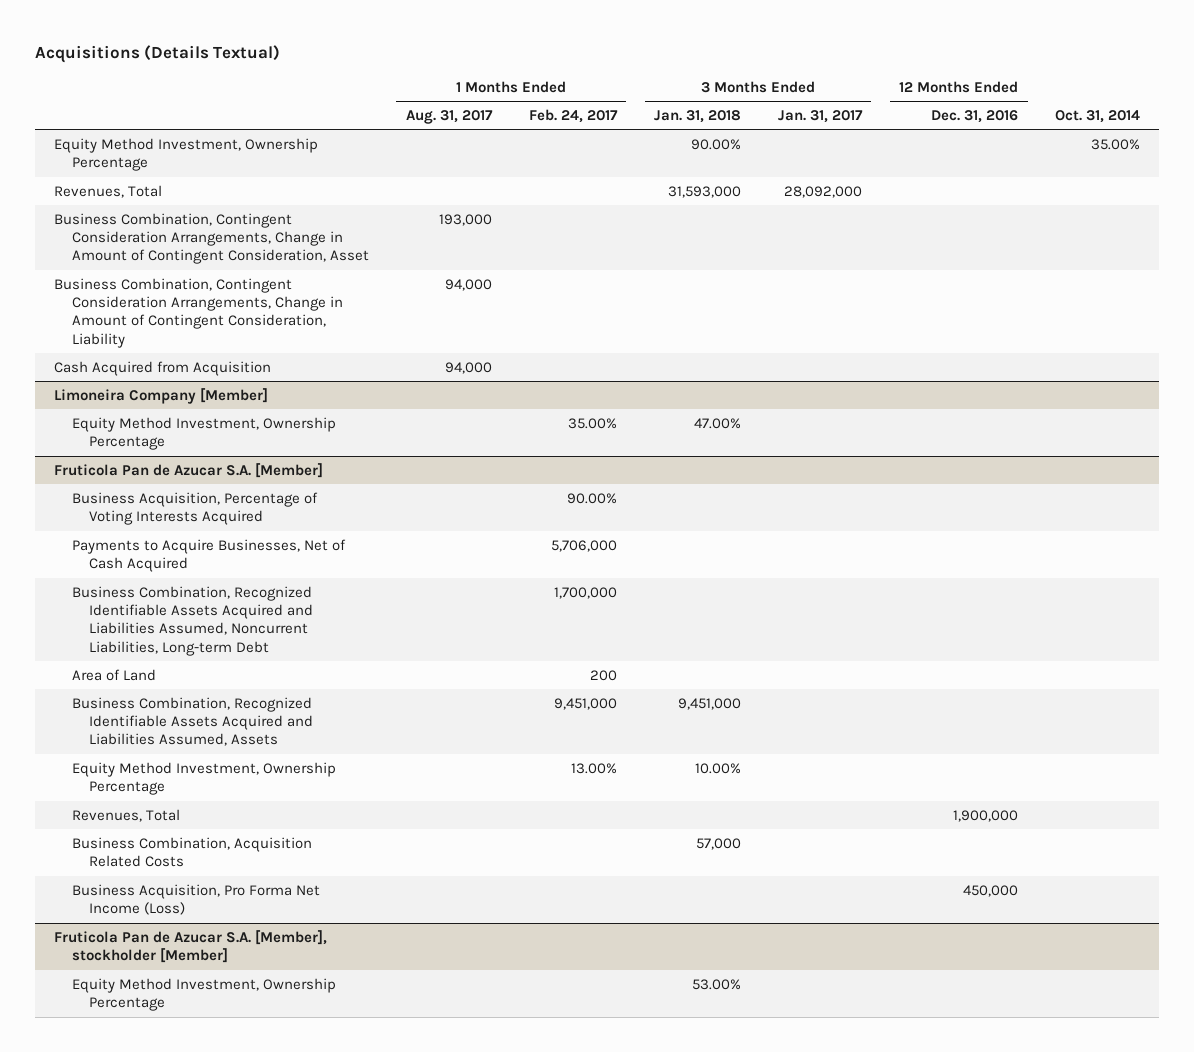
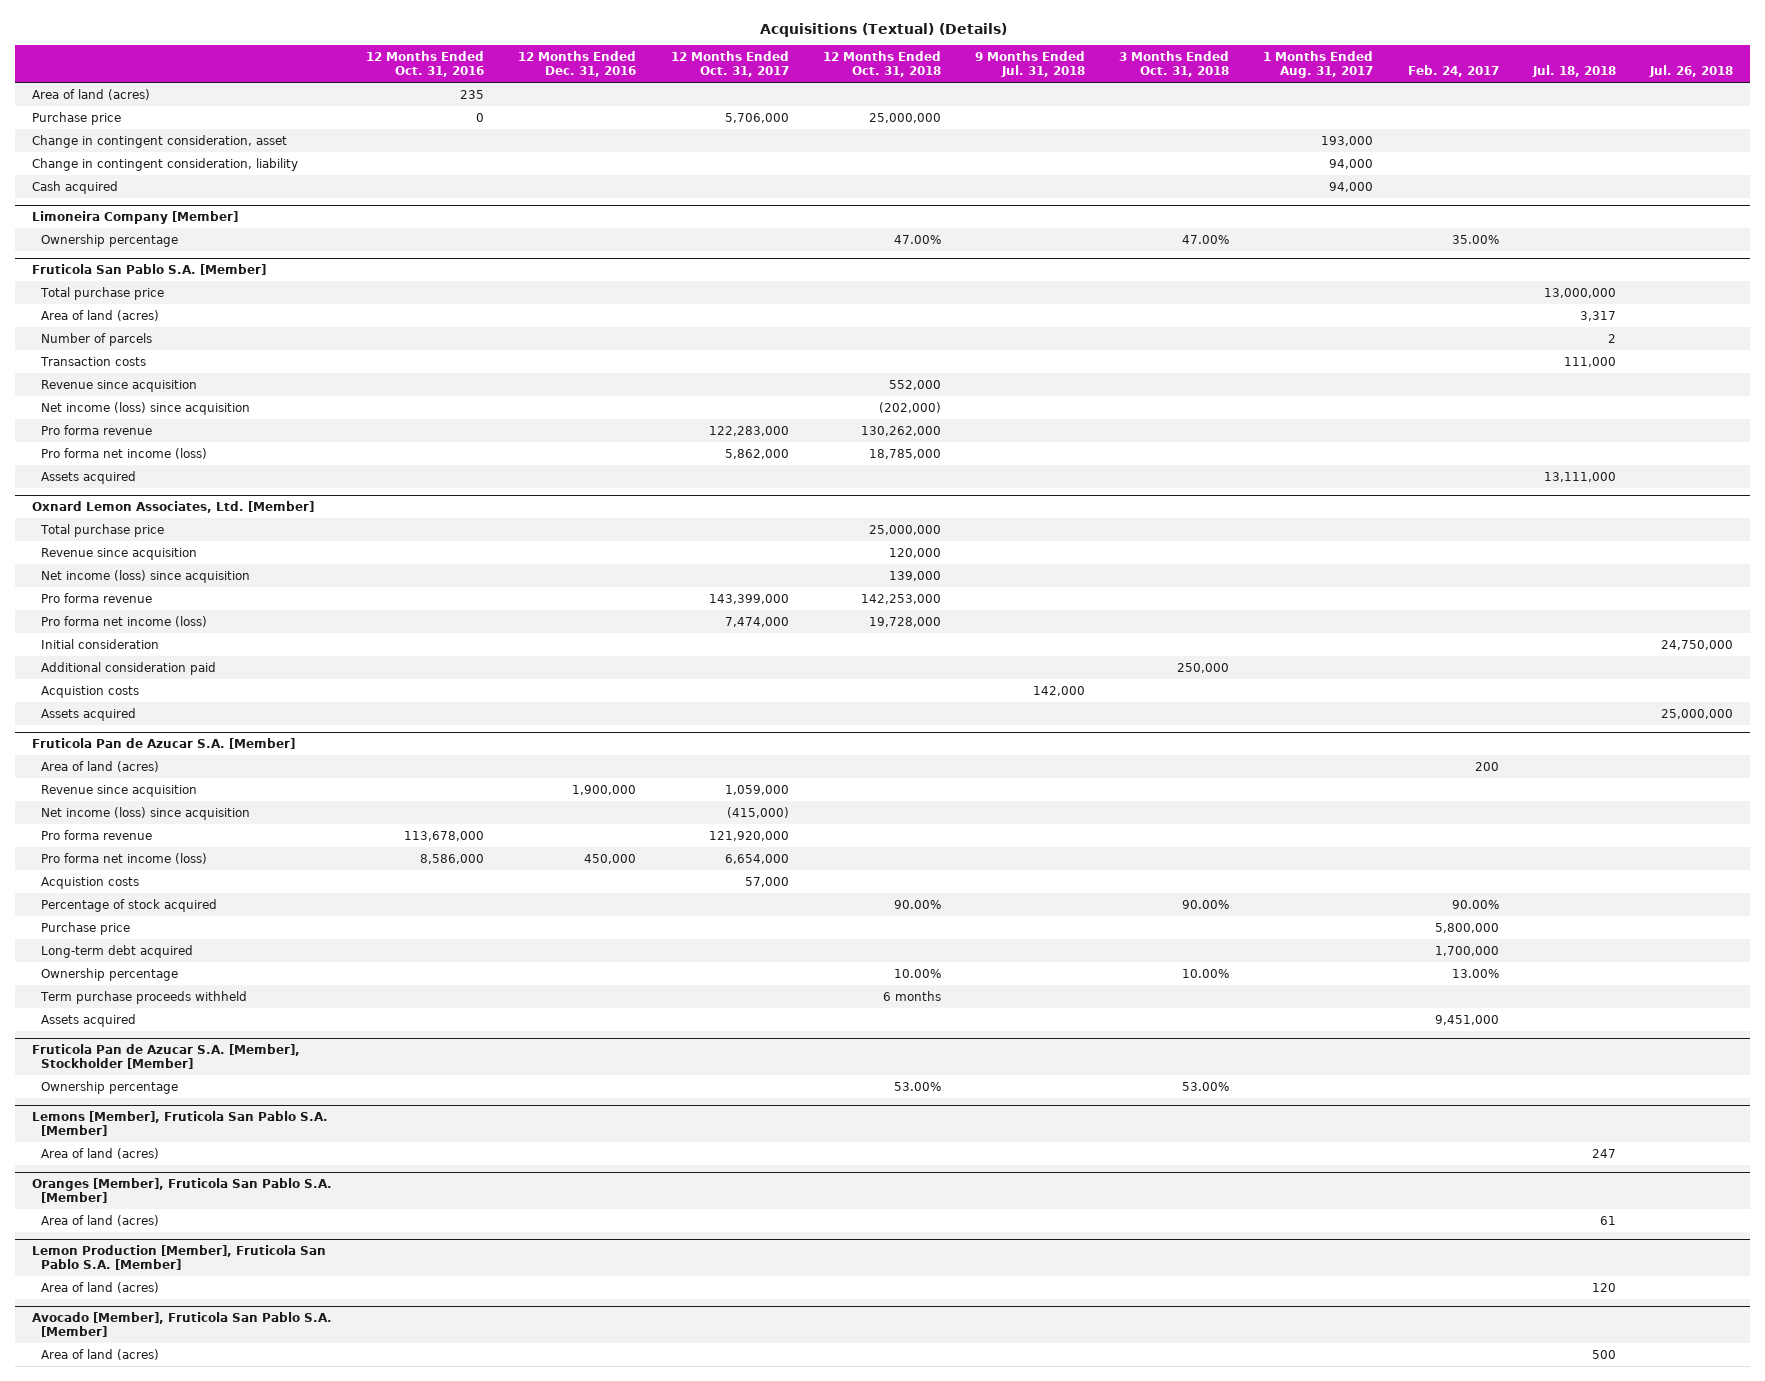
- Acquisitions (Details Textual)
+ Acquisitions (Textual) (Details)
- | 1 Months Ended Aug. 31, 2017 | 1 Months Ended Feb. 24, 2017 | 3 Months Ended Jan. 31, 2018 | 3 Months Ended Jan. 31, 2017 | 12 Months Ended Dec. 31, 2016 | Oct. 31, 2014
+ | 12 Months Ended Oct. 31, 2016 | 12 Months Ended Dec. 31, 2016 | 12 Months Ended Oct. 31, 2017 | 12 Months Ended Oct. 31, 2018 | 9 Months Ended Jul. 31, 2018 | 3 Months Ended Oct. 31, 2018 | 1 Months Ended Aug. 31, 2017 | Feb. 24, 2017 | Jul. 18, 2018 | Jul. 26, 2018
- Equity Method Investment, Ownership Percentage | | | 90.00% | | | 35.00%
- Revenues, Total | | | 31,593,000 | 28,092,000 | |
- Business Combination, Contingent Consideration Arrangements, Change in Amount of Contingent Consideration, Asset | 193,000 | | | | |
- Business Combination, Contingent Consideration Arrangements, Change in Amount of Contingent Consideration, Liability | 94,000 | | | | |
- Cash Acquired from Acquisition | 94,000 | | | | |
+ Area of land (acres) | 235 | | | | | | | | |
+ Purchase price | 0 | | 5,706,000 | 25,000,000 | | | | | |
+ Change in contingent consideration, asset | | | | | | | 193,000 | | |
+ Change in contingent consideration, liability | | | | | | | 94,000 | | |
+ Cash acquired | | | | | | | 94,000 | | |
@ Limoneira Company [Member]
- Equity Method Investment, Ownership Percentage | | 35.00% | 47.00% | | |
+ Ownership percentage | | | | 47.00% | | 47.00% | | 35.00% | |
+ Fruticola San Pablo S.A. [Member]
+ Total purchase price | | | | | | | | | 13,000,000 |
+ Area of land (acres) | | | | | | | | | 3,317 |
+ Number of parcels | | | | | | | | | 2 |
+ Transaction costs | | | | | | | | | 111,000 |
+ Revenue since acquisition | | | | 552,000 | | | | | |
+ Net income (loss) since acquisition | | | | (202,000) | | | | | |
+ Pro forma revenue | | | 122,283,000 | 130,262,000 | | | | | |
+ Pro forma net income (loss) | | | 5,862,000 | 18,785,000 | | | | | |
+ Assets acquired | | | | | | | | | 13,111,000 |
+ Oxnard Lemon Associates, Ltd. [Member]
+ Total purchase price | | | | 25,000,000 | | | | | |
+ Revenue since acquisition | | | | 120,000 | | | | | |
+ Net income (loss) since acquisition | | | | 139,000 | | | | | |
+ Pro forma revenue | | | 143,399,000 | 142,253,000 | | | | | |
+ Pro forma net income (loss) | | | 7,474,000 | 19,728,000 | | | | | |
+ Initial consideration | | | | | | | | | | 24,750,000
+ Additional consideration paid | | | | | | 250,000 | | | |
+ Acquistion costs | | | | | 142,000 | | | | |
+ Assets acquired | | | | | | | | | | 25,000,000
@ Fruticola Pan de Azucar S.A. [Member]
- Business Acquisition, Percentage of Voting Interests Acquired | | 90.00% | | | |
- Payments to Acquire Businesses, Net of Cash Acquired | | 5,706,000 | | | |
- Business Combination, Recognized Identifiable Assets Acquired and Liabilities Assumed, Noncurrent Liabilities, Long-term Debt | | 1,700,000 | | | |
- Area of Land | | 200 | | | |
- Business Combination, Recognized Identifiable Assets Acquired and Liabilities Assumed, Assets | | 9,451,000 | 9,451,000 | | |
- Equity Method Investment, Ownership Percentage | | 13.00% | 10.00% | | |
- Revenues, Total | | | | | 1,900,000 |
- Business Combination, Acquisition Related Costs | | | 57,000 | | |
- Business Acquisition, Pro Forma Net Income (Loss) | | | | | 450,000 |
- Fruticola Pan de Azucar S.A. [Member], stockholder [Member]
- Equity Method Investment, Ownership Percentage | | | 53.00% | | |
@ Fruticola Pan de Azucar S.A. [Member]
+ Area of land (acres) | | | | | | | | 200 | |
+ Revenue since acquisition | | 1,900,000 | 1,059,000 | | | | | | |
+ Net income (loss) since acquisition | | | (415,000) | | | | | | |
+ Pro forma revenue | 113,678,000 | | 121,920,000 | | | | | | |
+ Pro forma net income (loss) | 8,586,000 | 450,000 | 6,654,000 | | | | | | |
+ Acquistion costs | | | 57,000 | | | | | | |
+ Percentage of stock acquired | | | | 90.00% | | 90.00% | | 90.00% | |
+ Purchase price | | | | | | | | 5,800,000 | |
+ Long-term debt acquired | | | | | | | | 1,700,000 | |
+ Ownership percentage | | | | 10.00% | | 10.00% | | 13.00% | |
+ Term purchase proceeds withheld | | | | 6 months | | | | | |
+ Assets acquired | | | | | | | | 9,451,000 | |
+ Fruticola Pan de Azucar S.A. [Member], Stockholder [Member]
+ Ownership percentage | | | | 53.00% | | 53.00% | | | |
+ Lemons [Member], Fruticola San Pablo S.A. [Member]
+ Area of land (acres) | | | | | | | | | 247 |
+ Oranges [Member], Fruticola San Pablo S.A. [Member]
+ Area of land (acres) | | | | | | | | | 61 |
+ Lemon Production [Member], Fruticola San Pablo S.A. [Member]
+ Area of land (acres) | | | | | | | | | 120 |
+ Avocado [Member], Fruticola San Pablo S.A. [Member]
+ Area of land (acres) | | | | | | | | | 500 |

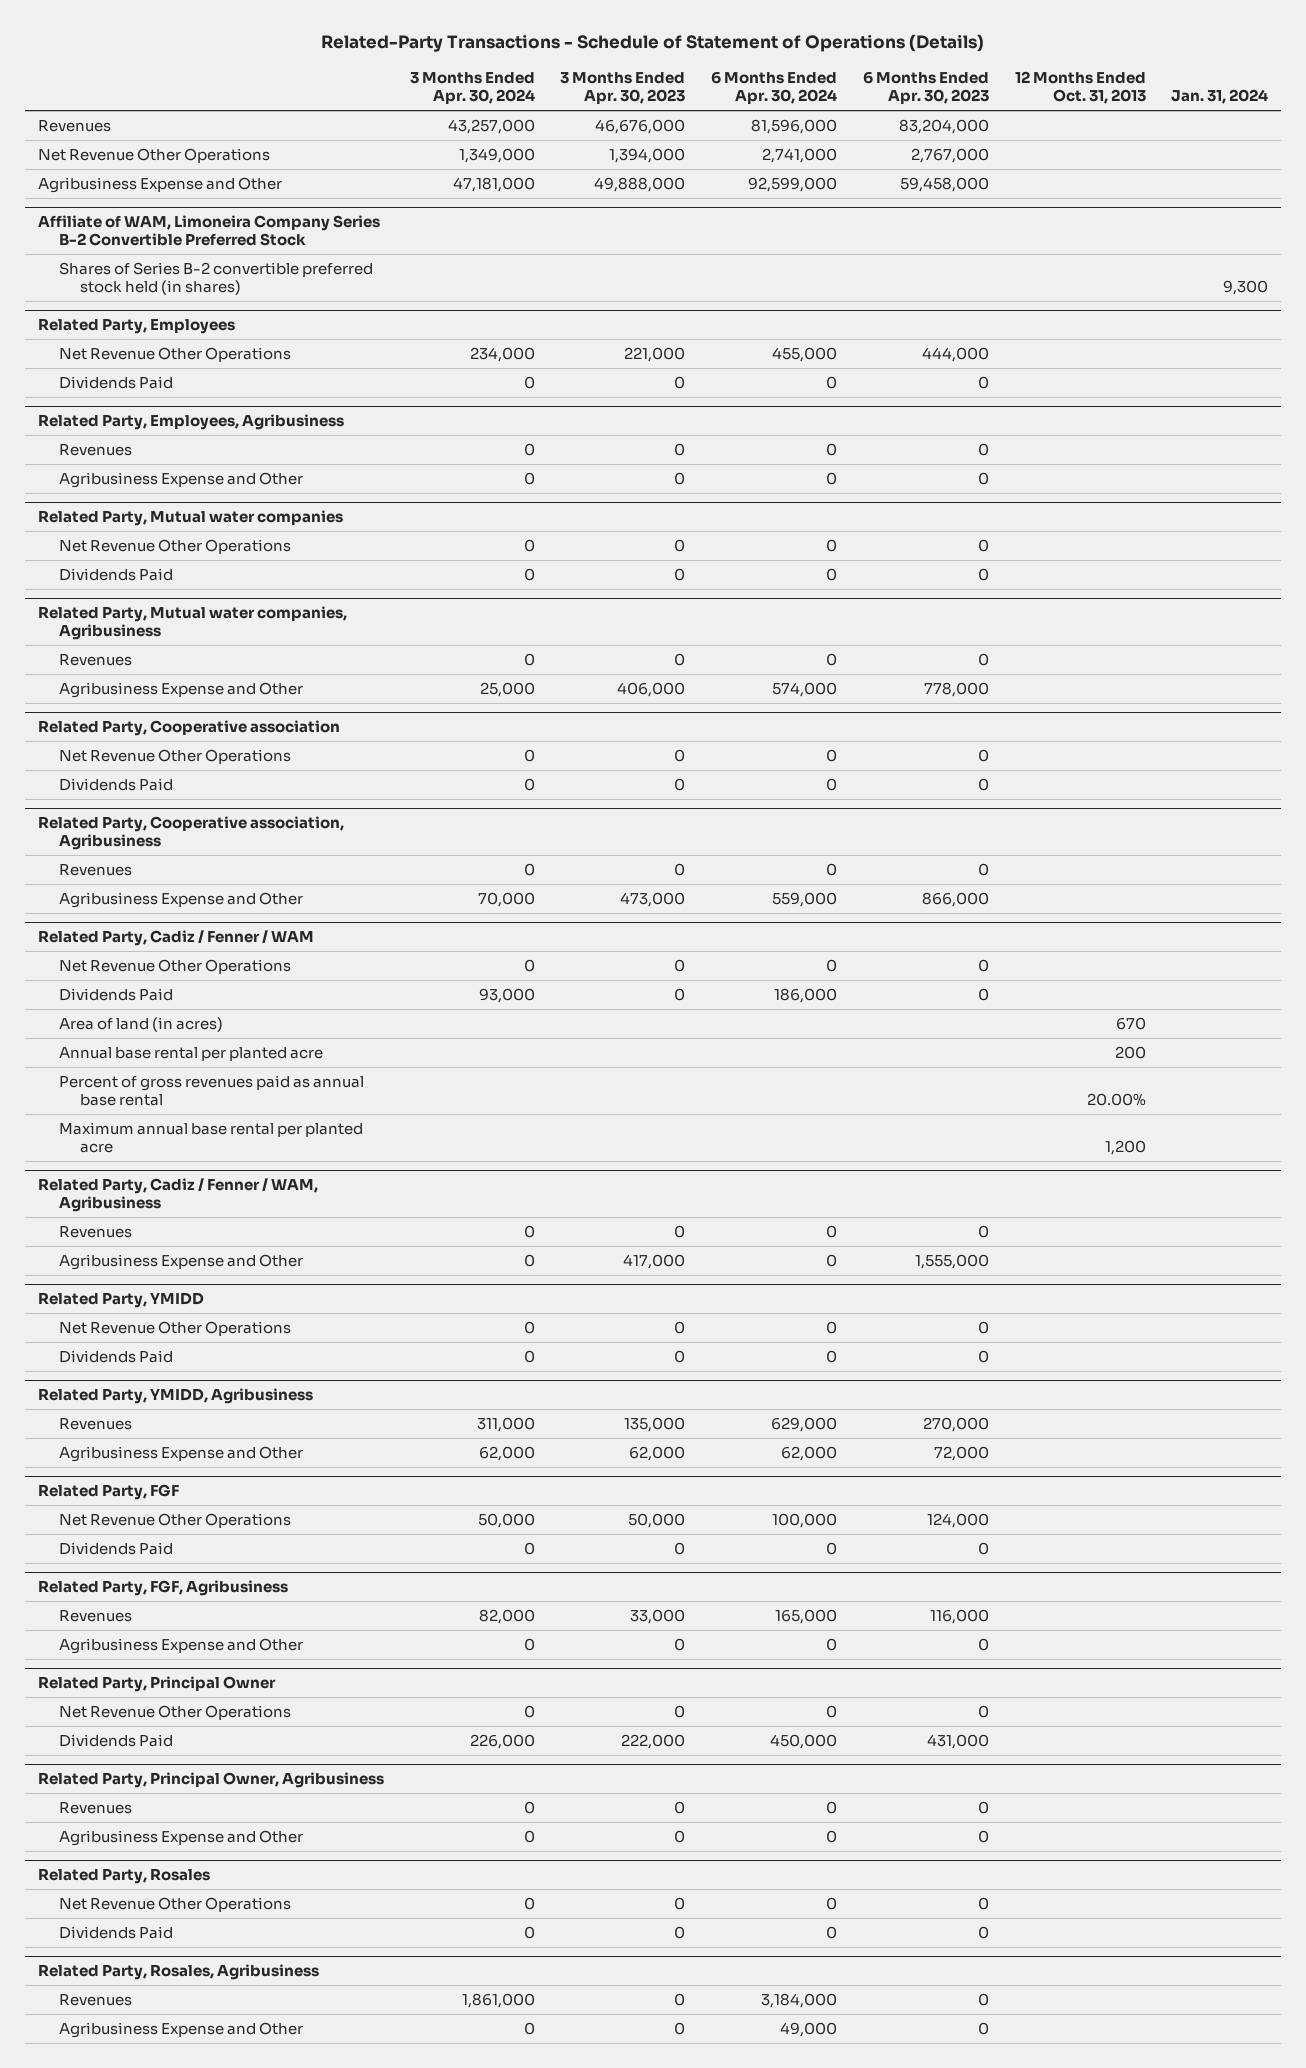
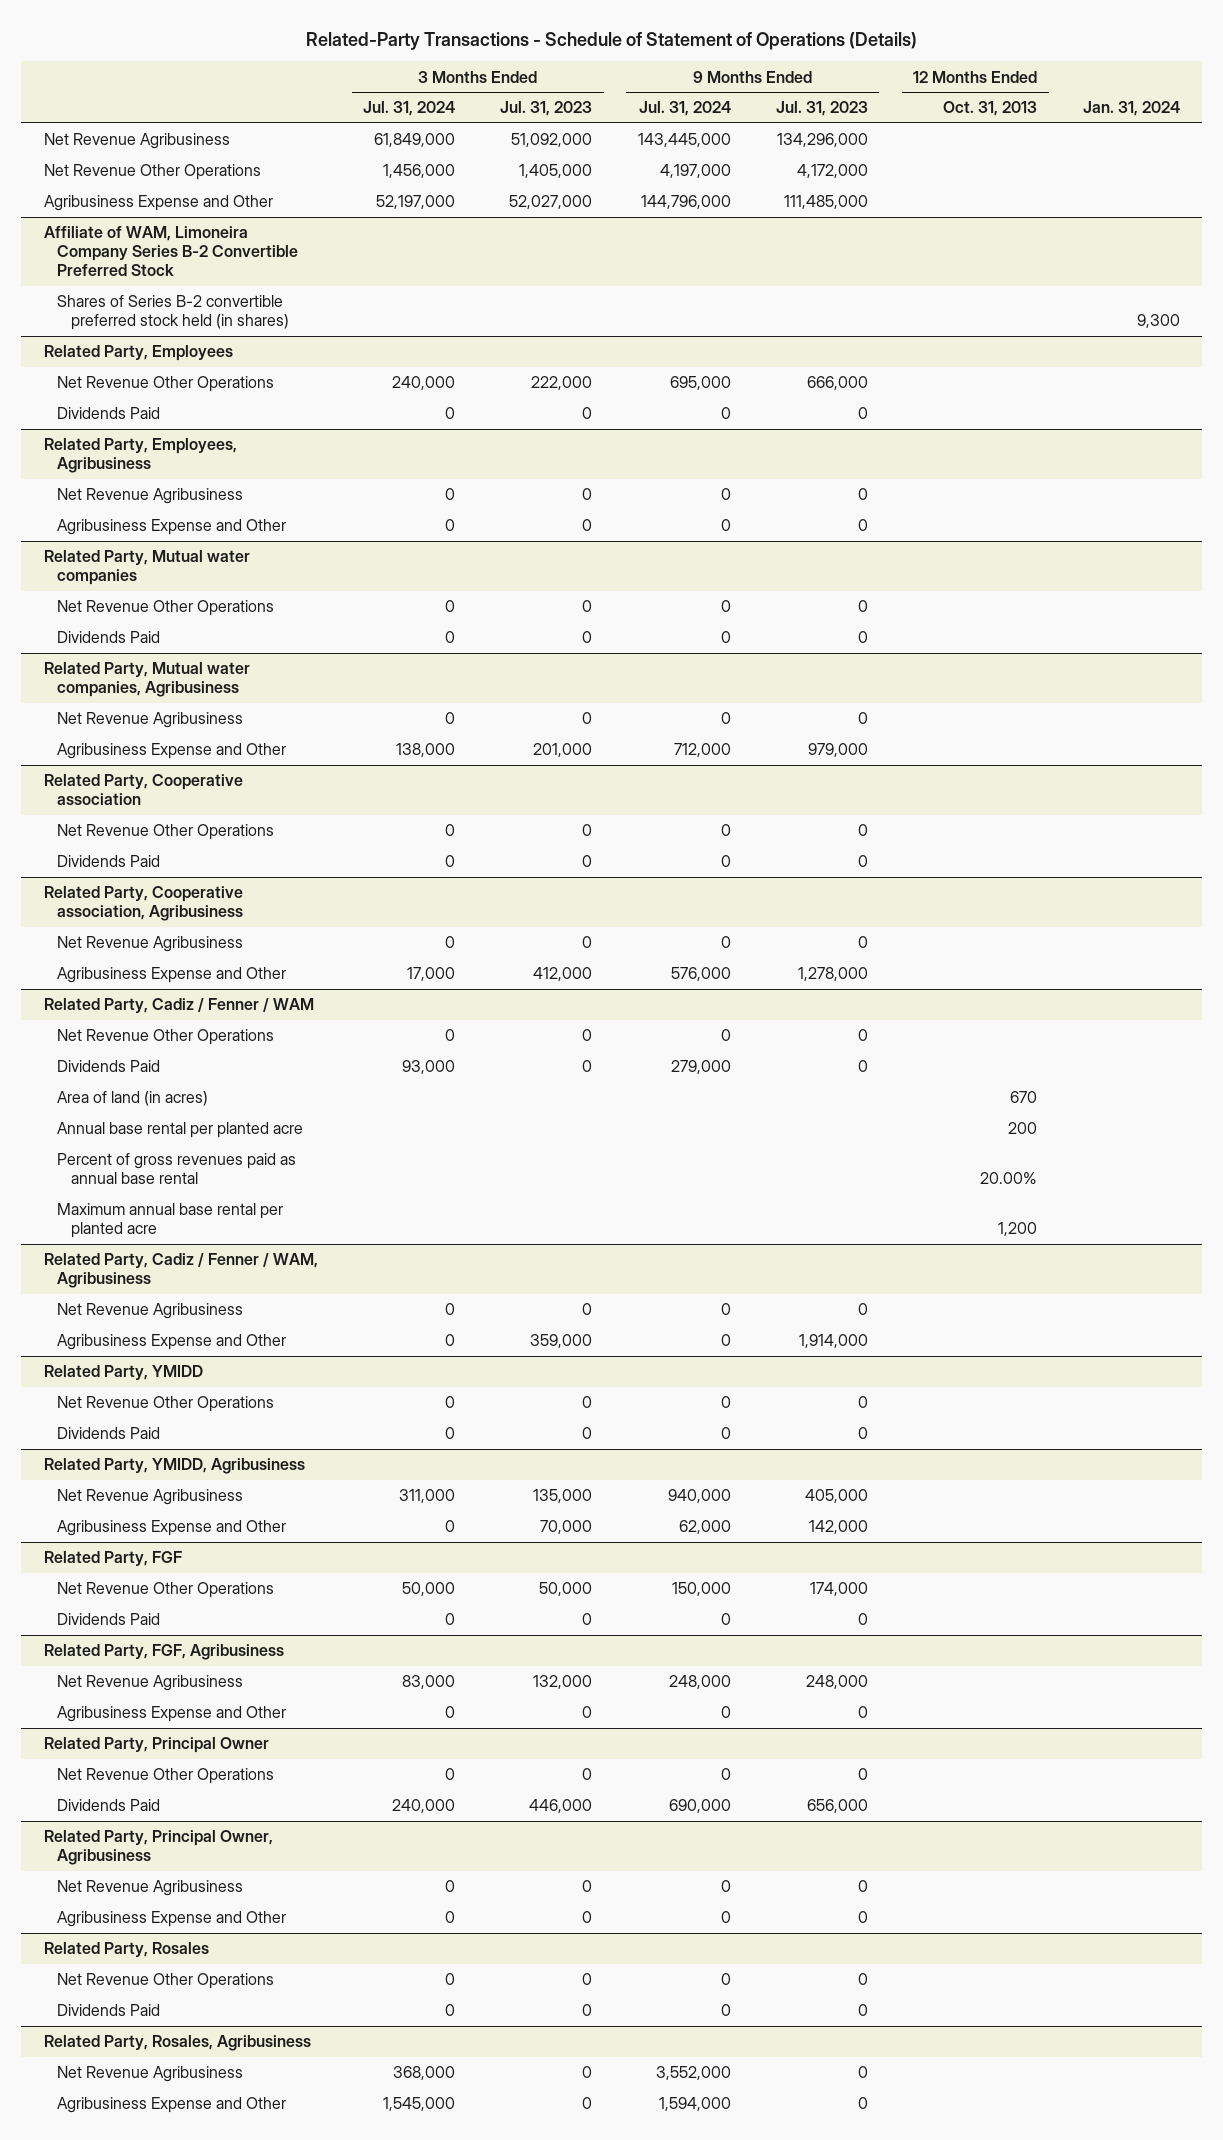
- | 3 Months Ended Apr. 30, 2024 | 3 Months Ended Apr. 30, 2023 | 6 Months Ended Apr. 30, 2024 | 6 Months Ended Apr. 30, 2023 | 12 Months Ended Oct. 31, 2013 | Jan. 31, 2024
+ | 3 Months Ended Jul. 31, 2024 | 3 Months Ended Jul. 31, 2023 | 9 Months Ended Jul. 31, 2024 | 9 Months Ended Jul. 31, 2023 | 12 Months Ended Oct. 31, 2013 | Jan. 31, 2024
- Revenues | 43,257,000 | 46,676,000 | 81,596,000 | 83,204,000 | |
+ Net Revenue Agribusiness | 61,849,000 | 51,092,000 | 143,445,000 | 134,296,000 | |
@ Related Party, Employees, Agribusiness
- Revenues | 0 | 0 | 0 | 0 | |
+ Net Revenue Agribusiness | 0 | 0 | 0 | 0 | |
@ Related Party, Mutual water companies, Agribusiness
- Revenues | 0 | 0 | 0 | 0 | |
+ Net Revenue Agribusiness | 0 | 0 | 0 | 0 | |
@ Related Party, Cooperative association, Agribusiness
- Revenues | 0 | 0 | 0 | 0 | |
+ Net Revenue Agribusiness | 0 | 0 | 0 | 0 | |
@ Related Party, Cadiz / Fenner / WAM, Agribusiness
- Revenues | 0 | 0 | 0 | 0 | |
+ Net Revenue Agribusiness | 0 | 0 | 0 | 0 | |
@ Related Party, YMIDD, Agribusiness
- Revenues | 311,000 | 135,000 | 629,000 | 270,000 | |
+ Net Revenue Agribusiness | 311,000 | 135,000 | 940,000 | 405,000 | |
@ Related Party, FGF, Agribusiness
- Revenues | 82,000 | 33,000 | 165,000 | 116,000 | |
+ Net Revenue Agribusiness | 83,000 | 132,000 | 248,000 | 248,000 | |
@ Related Party, Principal Owner, Agribusiness
- Revenues | 0 | 0 | 0 | 0 | |
+ Net Revenue Agribusiness | 0 | 0 | 0 | 0 | |
@ Related Party, Rosales, Agribusiness
- Revenues | 1,861,000 | 0 | 3,184,000 | 0 | |
+ Net Revenue Agribusiness | 368,000 | 0 | 3,552,000 | 0 | |

